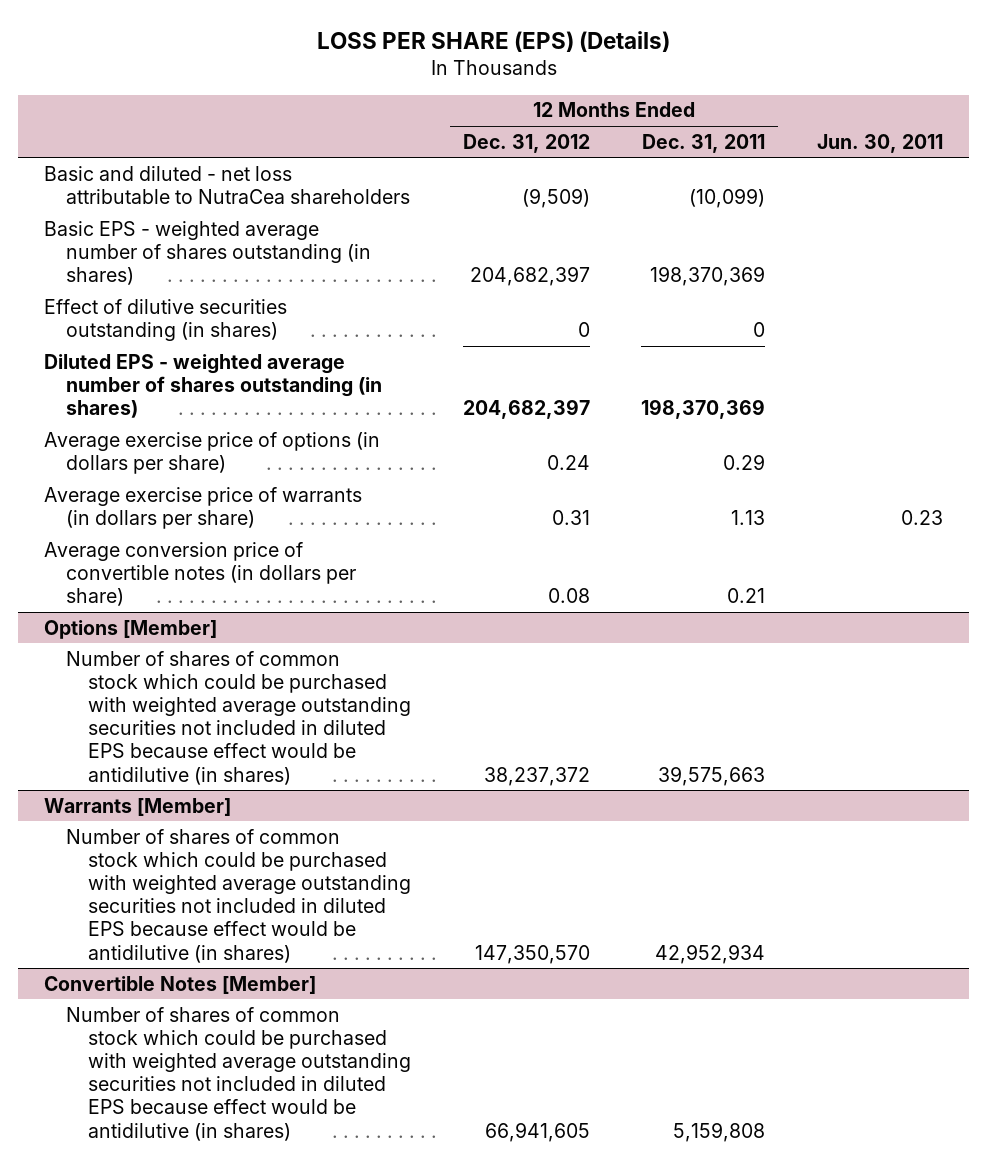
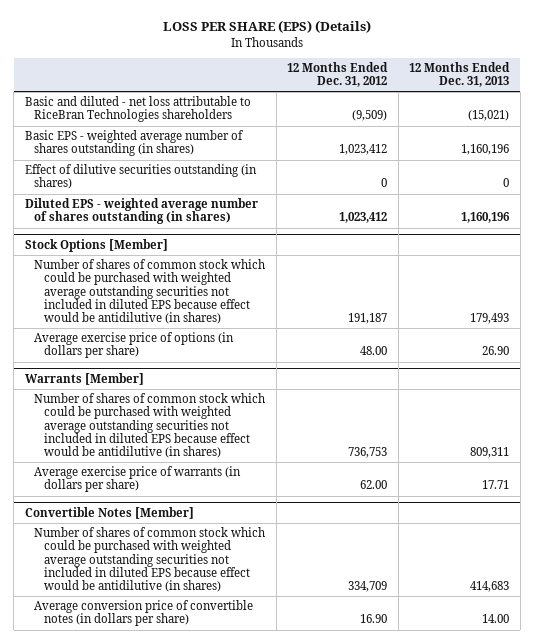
- | 12 Months Ended Dec. 31, 2012 | 12 Months Ended Dec. 31, 2011 | Jun. 30, 2011
+ | 12 Months Ended Dec. 31, 2012 | 12 Months Ended Dec. 31, 2013
- Basic and diluted - net loss attributable to NutraCea shareholders | (9,509) | (10,099) |
- Basic EPS - weighted average number of shares outstanding (in shares) | 204,682,397 | 198,370,369 |
+ Basic and diluted - net loss attributable to RiceBran Technologies shareholders | (9,509) | (15,021)
+ Basic EPS - weighted average number of shares outstanding (in shares) | 1,023,412 | 1,160,196
- Diluted EPS - weighted average number of shares outstanding (in shares) | 204,682,397 | 198,370,369 |
- Average exercise price of options (in dollars per share) | 0.24 | 0.29 |
- Average exercise price of warrants (in dollars per share) | 0.31 | 1.13 | 0.23
- Average conversion price of convertible notes (in dollars per share) | 0.08 | 0.21 |
- Options [Member]
- Number of shares of common stock which could be purchased with weighted average outstanding securities not included in diluted EPS because effect would be antidilutive (in shares) | 38,237,372 | 39,575,663 |
+ Diluted EPS - weighted average number of shares outstanding (in shares) | 1,023,412 | 1,160,196
+ Stock Options [Member]
+ Number of shares of common stock which could be purchased with weighted average outstanding securities not included in diluted EPS because effect would be antidilutive (in shares) | 191,187 | 179,493
+ Average exercise price of options (in dollars per share) | 48.00 | 26.90
@ Warrants [Member]
- Number of shares of common stock which could be purchased with weighted average outstanding securities not included in diluted EPS because effect would be antidilutive (in shares) | 147,350,570 | 42,952,934 |
+ Number of shares of common stock which could be purchased with weighted average outstanding securities not included in diluted EPS because effect would be antidilutive (in shares) | 736,753 | 809,311
+ Average exercise price of warrants (in dollars per share) | 62.00 | 17.71
@ Convertible Notes [Member]
- Number of shares of common stock which could be purchased with weighted average outstanding securities not included in diluted EPS because effect would be antidilutive (in shares) | 66,941,605 | 5,159,808 |
+ Number of shares of common stock which could be purchased with weighted average outstanding securities not included in diluted EPS because effect would be antidilutive (in shares) | 334,709 | 414,683
+ Average conversion price of convertible notes (in dollars per share) | 16.90 | 14.00

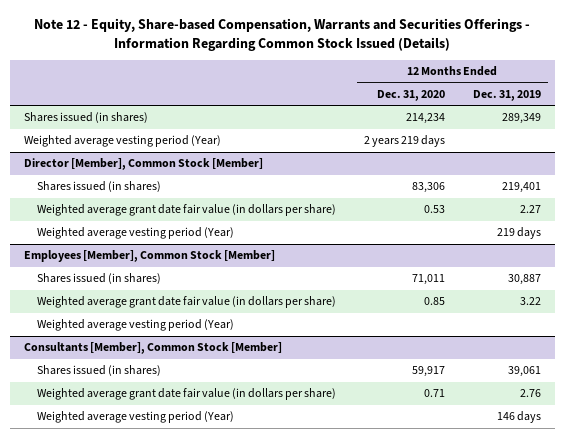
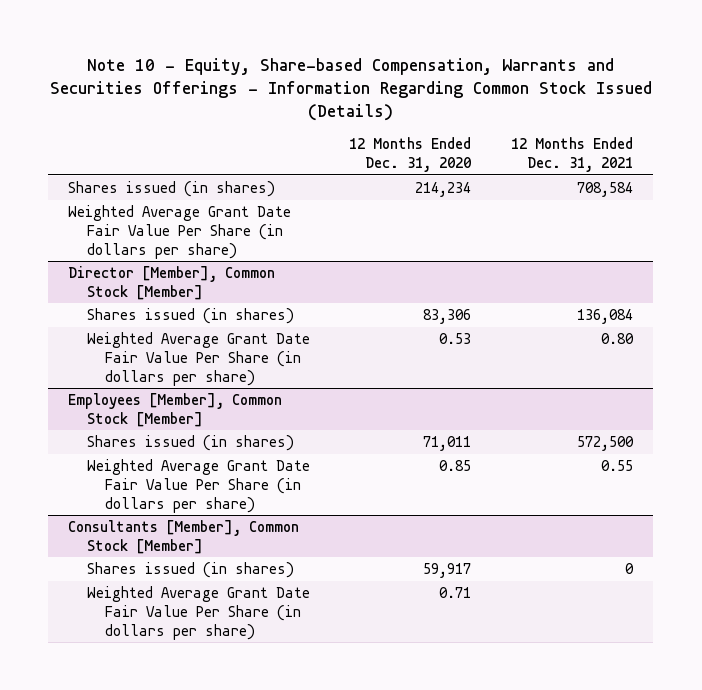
- Note 12 - Equity, Share-based Compensation, Warrants and Securities Offerings - Information Regarding Common Stock Issued (Details)
+ Note 10 - Equity, Share-based Compensation, Warrants and Securities Offerings - Information Regarding Common Stock Issued (Details)
- | 12 Months Ended Dec. 31, 2020 | 12 Months Ended Dec. 31, 2019
+ | 12 Months Ended Dec. 31, 2020 | 12 Months Ended Dec. 31, 2021
- Weighted average vesting period (Year) | 2 years 219 days |
+ Weighted Average Grant Date Fair Value Per Share (in dollars per share)
@ Director [Member], Common Stock [Member]
- Weighted average grant date fair value (in dollars per share) | 0.53 | 2.27
- Weighted average vesting period (Year) | | 219 days
+ Weighted Average Grant Date Fair Value Per Share (in dollars per share) | 0.53 | 0.80
@ Employees [Member], Common Stock [Member]
- Weighted average grant date fair value (in dollars per share) | 0.85 | 3.22
- Weighted average vesting period (Year)
+ Weighted Average Grant Date Fair Value Per Share (in dollars per share) | 0.85 | 0.55
@ Consultants [Member], Common Stock [Member]
- Weighted average grant date fair value (in dollars per share) | 0.71 | 2.76
- Weighted average vesting period (Year) | | 146 days
+ Weighted Average Grant Date Fair Value Per Share (in dollars per share) | 0.71 |

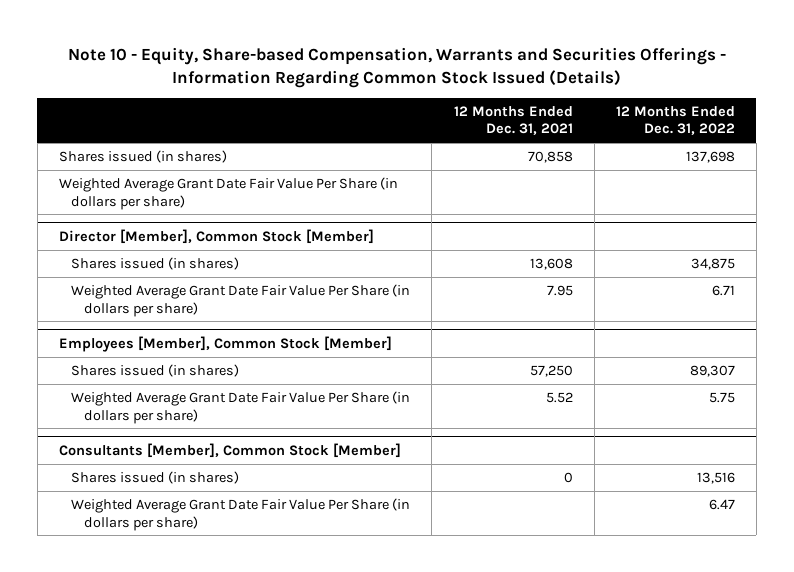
- | 12 Months Ended Dec. 31, 2020 | 12 Months Ended Dec. 31, 2021
+ | 12 Months Ended Dec. 31, 2021 | 12 Months Ended Dec. 31, 2022
- Shares issued (in shares) | 214,234 | 708,584
+ Shares issued (in shares) | 70,858 | 137,698
@ Director [Member], Common Stock [Member]
- Shares issued (in shares) | 83,306 | 136,084
- Weighted Average Grant Date Fair Value Per Share (in dollars per share) | 0.53 | 0.80
+ Shares issued (in shares) | 13,608 | 34,875
+ Weighted Average Grant Date Fair Value Per Share (in dollars per share) | 7.95 | 6.71
@ Employees [Member], Common Stock [Member]
- Shares issued (in shares) | 71,011 | 572,500
- Weighted Average Grant Date Fair Value Per Share (in dollars per share) | 0.85 | 0.55
+ Shares issued (in shares) | 57,250 | 89,307
+ Weighted Average Grant Date Fair Value Per Share (in dollars per share) | 5.52 | 5.75

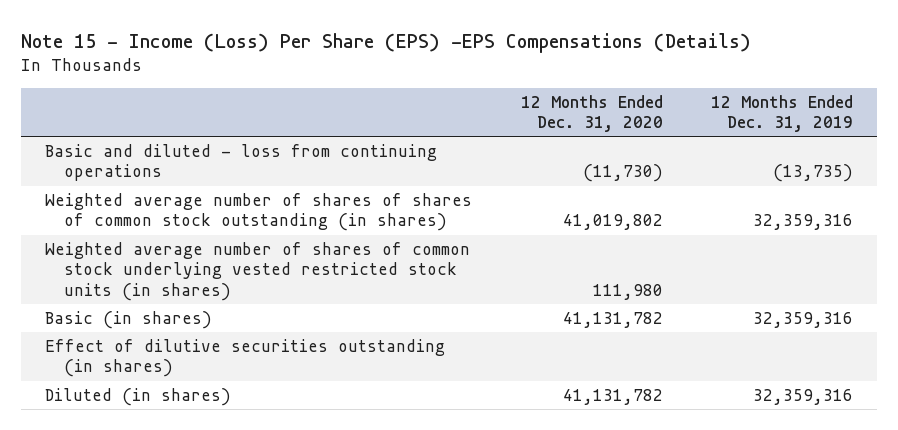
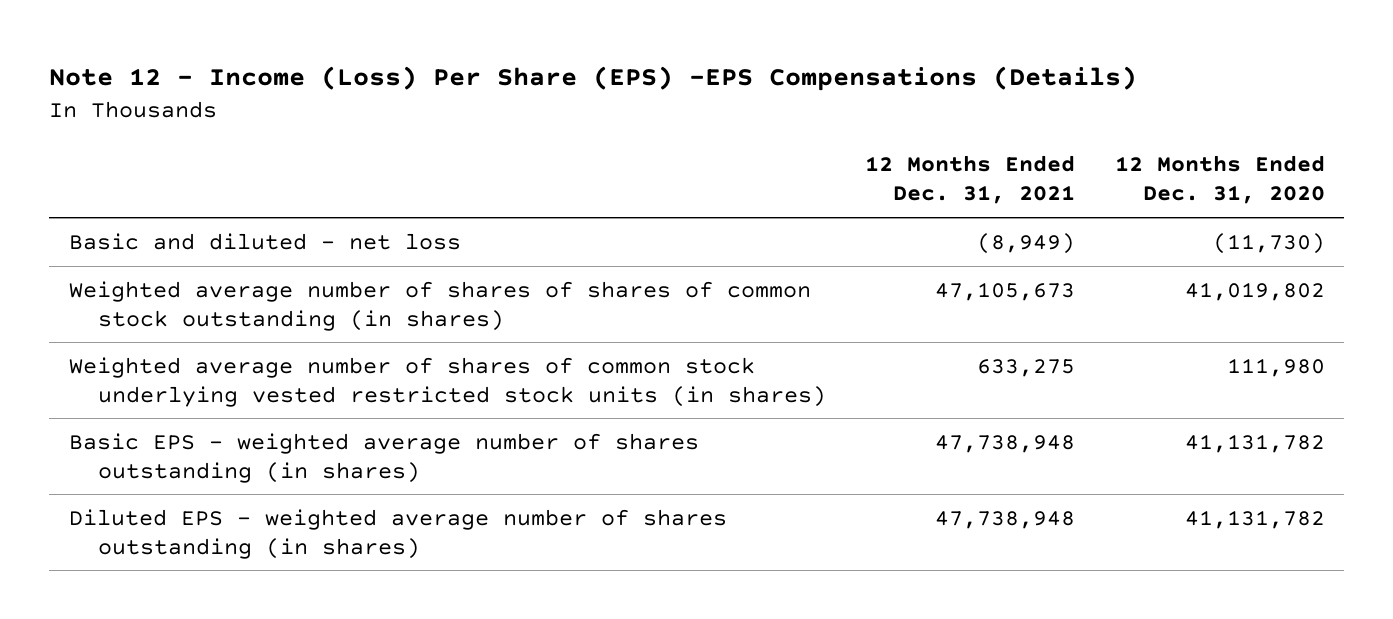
- Note 15 - Income (Loss) Per Share (EPS) -EPS Compensations (Details)
+ Note 12 - Income (Loss) Per Share (EPS) -EPS Compensations (Details)
- | 12 Months Ended Dec. 31, 2020 | 12 Months Ended Dec. 31, 2019
+ | 12 Months Ended Dec. 31, 2021 | 12 Months Ended Dec. 31, 2020
- Basic and diluted - loss from continuing operations | (11,730) | (13,735)
+ Basic and diluted - net loss | (8,949) | (11,730)
- Basic (in shares) | 41,131,782 | 32,359,316
- Effect of dilutive securities outstanding (in shares)
- Diluted (in shares) | 41,131,782 | 32,359,316
+ Basic EPS - weighted average number of shares outstanding (in shares) | 47,738,948 | 41,131,782
+ Diluted EPS - weighted average number of shares outstanding (in shares) | 47,738,948 | 41,131,782

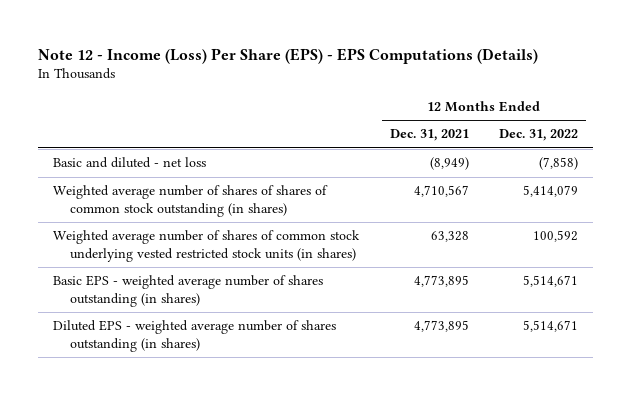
- Note 12 - Income (Loss) Per Share (EPS) -EPS Compensations (Details)
+ Note 12 - Income (Loss) Per Share (EPS) - EPS Computations (Details)
- | 12 Months Ended Dec. 31, 2021 | 12 Months Ended Dec. 31, 2020
+ | 12 Months Ended Dec. 31, 2021 | 12 Months Ended Dec. 31, 2022
- Weighted average number of shares of shares of common stock outstanding (in shares) | 47,105,673 | 41,019,802
- Weighted average number of shares of common stock underlying vested restricted stock units (in shares) | 633,275 | 111,980
- Basic EPS - weighted average number of shares outstanding (in shares) | 47,738,948 | 41,131,782
- Diluted EPS - weighted average number of shares outstanding (in shares) | 47,738,948 | 41,131,782
+ Weighted average number of shares of shares of common stock outstanding (in shares) | 4,710,567 | 5,414,079
+ Weighted average number of shares of common stock underlying vested restricted stock units (in shares) | 63,328 | 100,592
+ Basic EPS - weighted average number of shares outstanding (in shares) | 4,773,895 | 5,514,671
+ Diluted EPS - weighted average number of shares outstanding (in shares) | 4,773,895 | 5,514,671

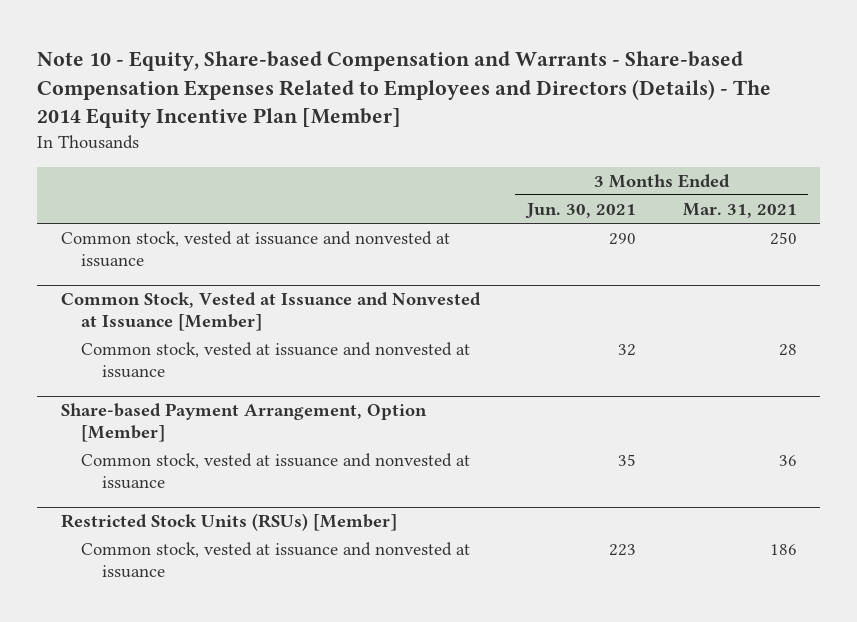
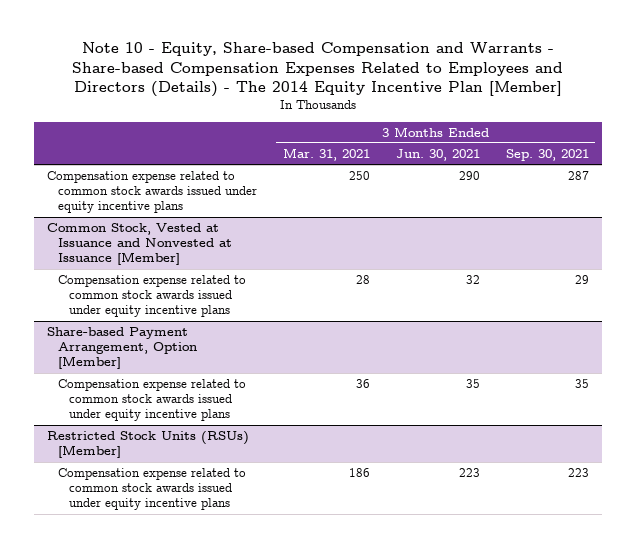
- | 3 Months Ended Jun. 30, 2021 | 3 Months Ended Mar. 31, 2021
+ | 3 Months Ended Mar. 31, 2021 | 3 Months Ended Jun. 30, 2021 | 3 Months Ended Sep. 30, 2021
- Common stock, vested at issuance and nonvested at issuance | 290 | 250
+ Compensation expense related to common stock awards issued under equity incentive plans | 250 | 290 | 287
@ Common Stock, Vested at Issuance and Nonvested at Issuance [Member]
- Common stock, vested at issuance and nonvested at issuance | 32 | 28
+ Compensation expense related to common stock awards issued under equity incentive plans | 28 | 32 | 29
@ Share-based Payment Arrangement, Option [Member]
- Common stock, vested at issuance and nonvested at issuance | 35 | 36
+ Compensation expense related to common stock awards issued under equity incentive plans | 36 | 35 | 35
@ Restricted Stock Units (RSUs) [Member]
- Common stock, vested at issuance and nonvested at issuance | 223 | 186
+ Compensation expense related to common stock awards issued under equity incentive plans | 186 | 223 | 223

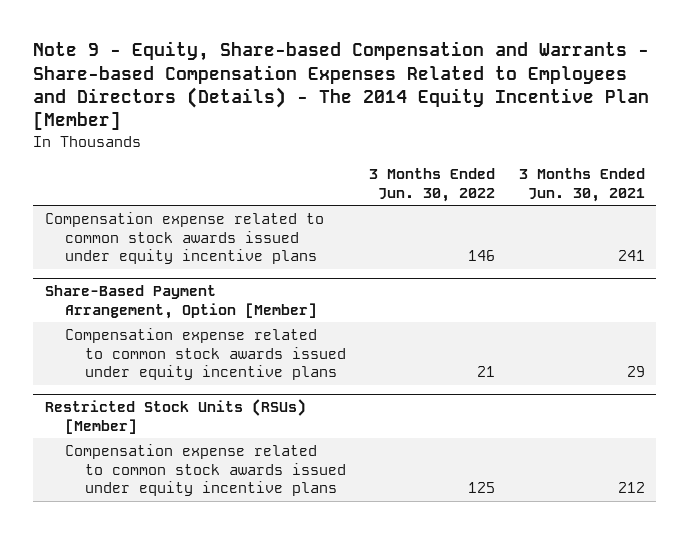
- Note 10 - Equity, Share-based Compensation and Warrants - Share-based Compensation Expenses Related to Employees and Directors (Details) - The 2014 Equity Incentive Plan [Member]
+ Note 9 - Equity, Share-based Compensation and Warrants - Share-based Compensation Expenses Related to Employees and Directors (Details) - The 2014 Equity Incentive Plan [Member]
- | 3 Months Ended Mar. 31, 2021 | 3 Months Ended Jun. 30, 2021 | 3 Months Ended Sep. 30, 2021
+ | 3 Months Ended Jun. 30, 2022 | 3 Months Ended Jun. 30, 2021
- Compensation expense related to common stock awards issued under equity incentive plans | 250 | 290 | 287
- Common Stock, Vested at Issuance and Nonvested at Issuance [Member]
- Compensation expense related to common stock awards issued under equity incentive plans | 28 | 32 | 29
- Share-based Payment Arrangement, Option [Member]
- Compensation expense related to common stock awards issued under equity incentive plans | 36 | 35 | 35
+ Compensation expense related to common stock awards issued under equity incentive plans | 146 | 241
+ Share-Based Payment Arrangement, Option [Member]
+ Compensation expense related to common stock awards issued under equity incentive plans | 21 | 29
@ Restricted Stock Units (RSUs) [Member]
- Compensation expense related to common stock awards issued under equity incentive plans | 186 | 223 | 223
+ Compensation expense related to common stock awards issued under equity incentive plans | 125 | 212

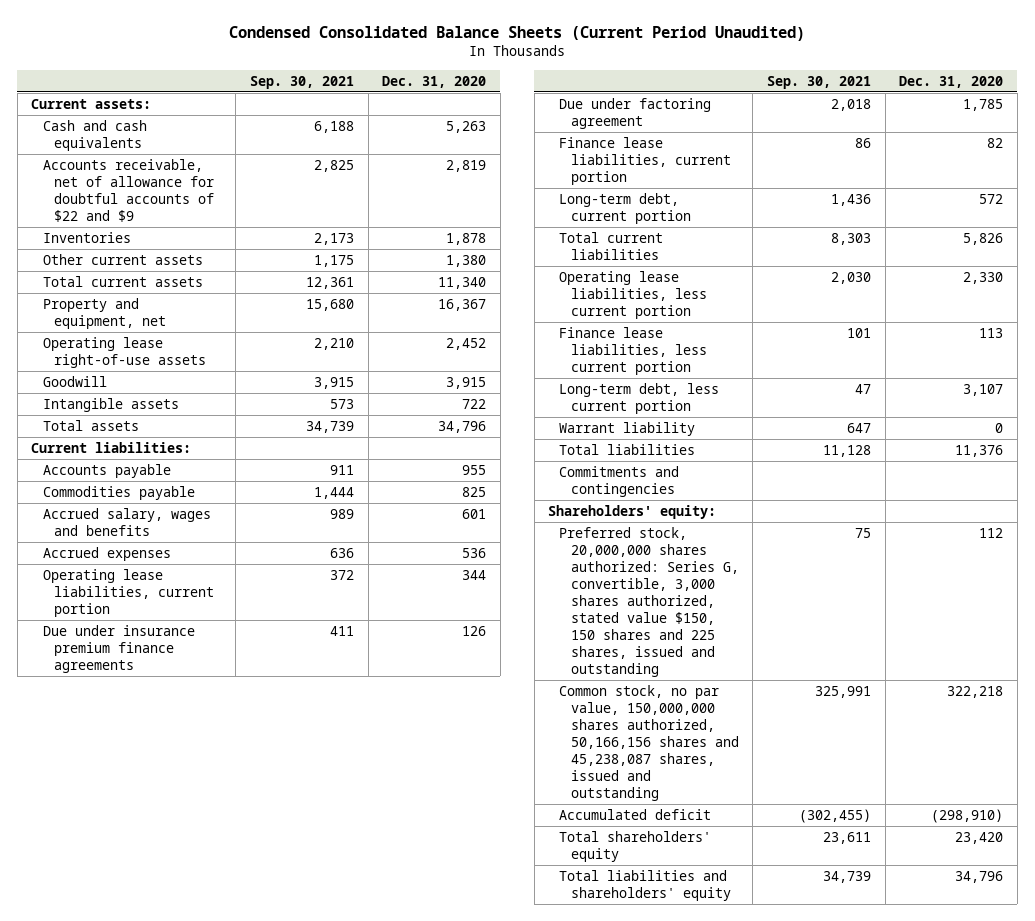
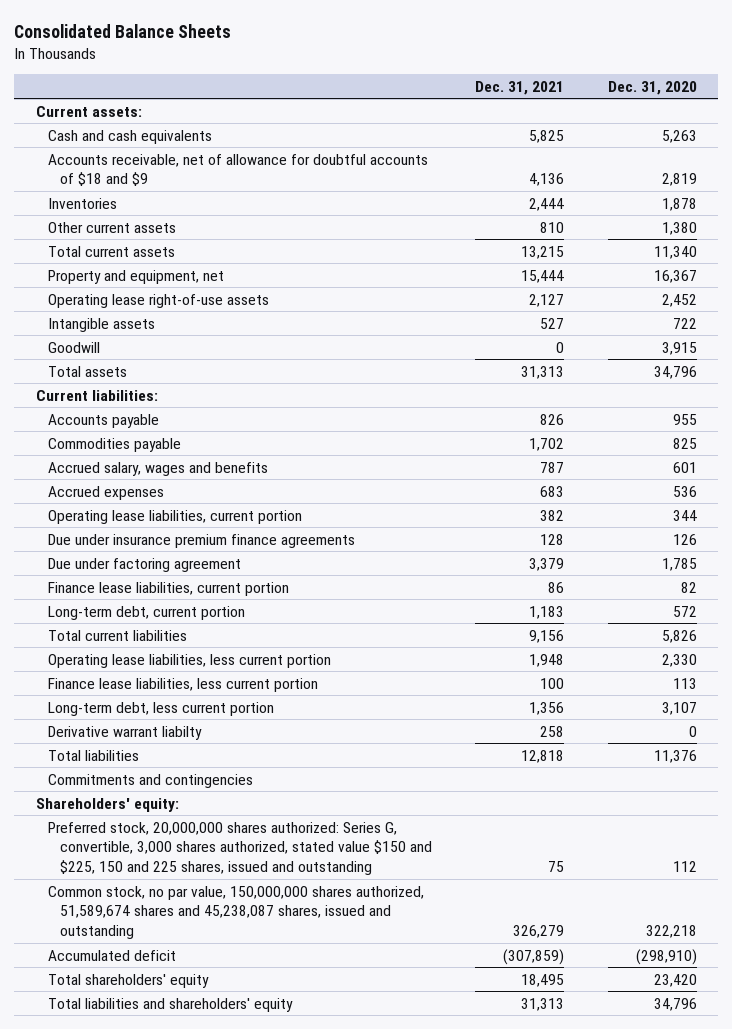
- Condensed Consolidated Balance Sheets (Current Period Unaudited)
+ Consolidated Balance Sheets
- | Sep. 30, 2021 | Dec. 31, 2020
+ | Dec. 31, 2021 | Dec. 31, 2020
- Accounts receivable, net of allowance for doubtful accounts of $22 and $9 | 2,825 | 2,819
+ Accounts receivable, net of allowance for doubtful accounts of $18 and $9 | 4,136 | 2,819
moved down: Goodwill | 0 | 3,915
- Warrant liability | 647 | 0
+ Derivative warrant liabilty | 258 | 0
- Preferred stock, 20,000,000 shares authorized: Series G, convertible, 3,000 shares authorized, stated value $150, 150 shares and 225 shares, issued and outstanding | 75 | 112
- Common stock, no par value, 150,000,000 shares authorized, 50,166,156 shares and 45,238,087 shares, issued and outstanding | 325,991 | 322,218
+ Preferred stock, 20,000,000 shares authorized: Series G, convertible, 3,000 shares authorized, stated value $150 and $225, 150 and 225 shares, issued and outstanding | 75 | 112
+ Common stock, no par value, 150,000,000 shares authorized, 51,589,674 shares and 45,238,087 shares, issued and outstanding | 326,279 | 322,218

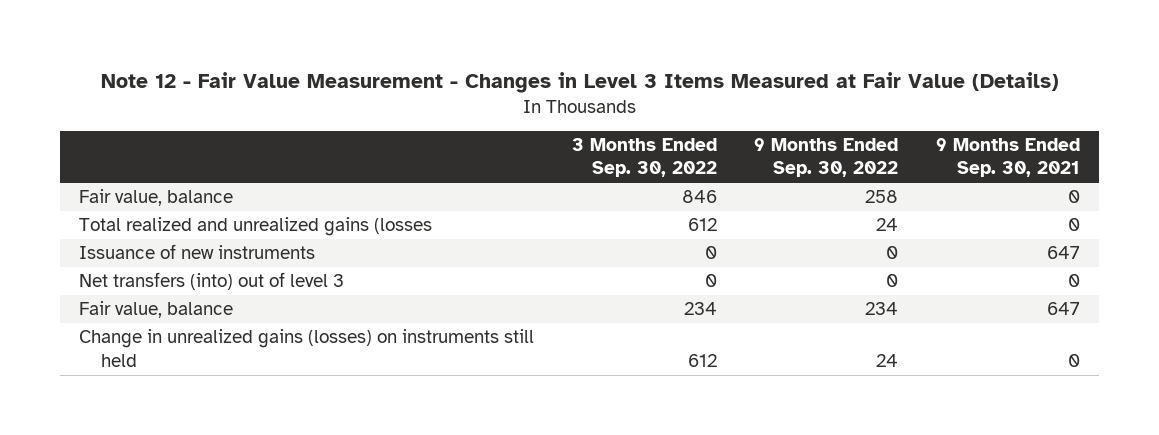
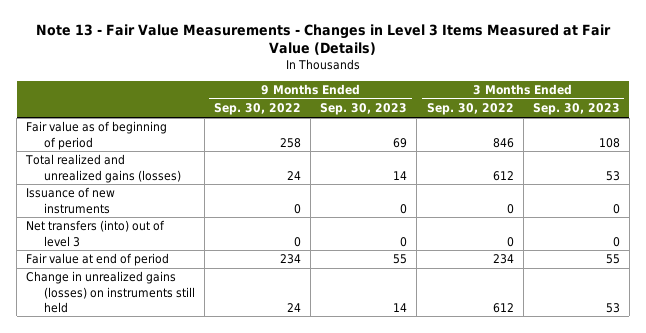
- Note 12 - Fair Value Measurement - Changes in Level 3 Items Measured at Fair Value (Details)
+ Note 13 - Fair Value Measurements - Changes in Level 3 Items Measured at Fair Value (Details)
- | 3 Months Ended Sep. 30, 2022 | 9 Months Ended Sep. 30, 2022 | 9 Months Ended Sep. 30, 2021
+ | 9 Months Ended Sep. 30, 2022 | 9 Months Ended Sep. 30, 2023 | 3 Months Ended Sep. 30, 2022 | 3 Months Ended Sep. 30, 2023
- Fair value, balance | 846 | 258 | 0
- Total realized and unrealized gains (losses | 612 | 24 | 0
+ Fair value as of beginning of period | 258 | 69 | 846 | 108
+ Total realized and unrealized gains (losses) | 24 | 14 | 612 | 53
- Fair value, balance | 234 | 234 | 647
+ Fair value at end of period | 234 | 55 | 234 | 55

